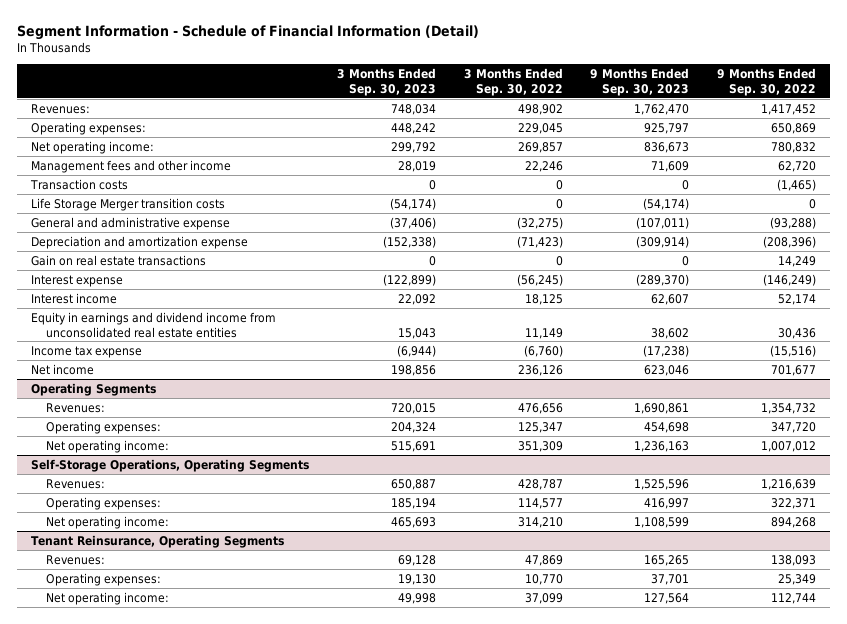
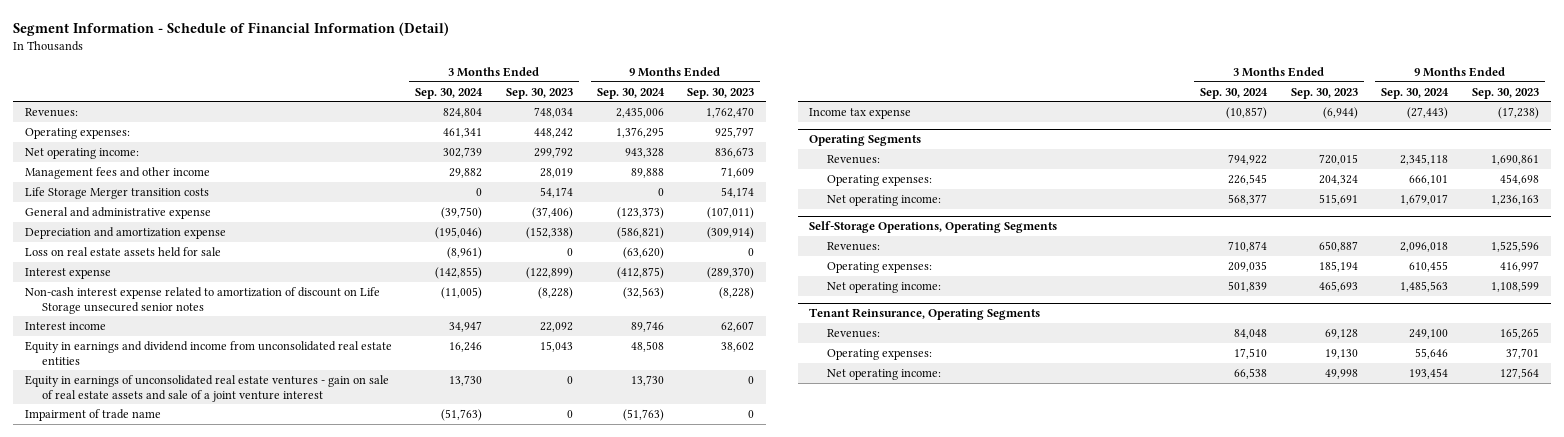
- | 3 Months Ended Sep. 30, 2023 | 3 Months Ended Sep. 30, 2022 | 9 Months Ended Sep. 30, 2023 | 9 Months Ended Sep. 30, 2022
+ | 3 Months Ended Sep. 30, 2024 | 3 Months Ended Sep. 30, 2023 | 9 Months Ended Sep. 30, 2024 | 9 Months Ended Sep. 30, 2023
- Transaction costs | 0 | 0 | 0 | (1,465)
- Life Storage Merger transition costs | (54,174) | 0 | (54,174) | 0
+ Life Storage Merger transition costs | 0 | 54,174 | 0 | 54,174
- Gain on real estate transactions | 0 | 0 | 0 | 14,249
+ Loss on real estate assets held for sale | (8,961) | 0 | (63,620) | 0
+ Non-cash interest expense related to amortization of discount on Life Storage unsecured senior notes | (11,005) | (8,228) | (32,563) | (8,228)
+ Equity in earnings of unconsolidated real estate ventures - gain on sale of real estate assets and sale of a joint venture interest | 13,730 | 0 | 13,730 | 0
+ Impairment of trade name | (51,763) | 0 | (51,763) | 0
- Net income | 198,856 | 236,126 | 623,046 | 701,677

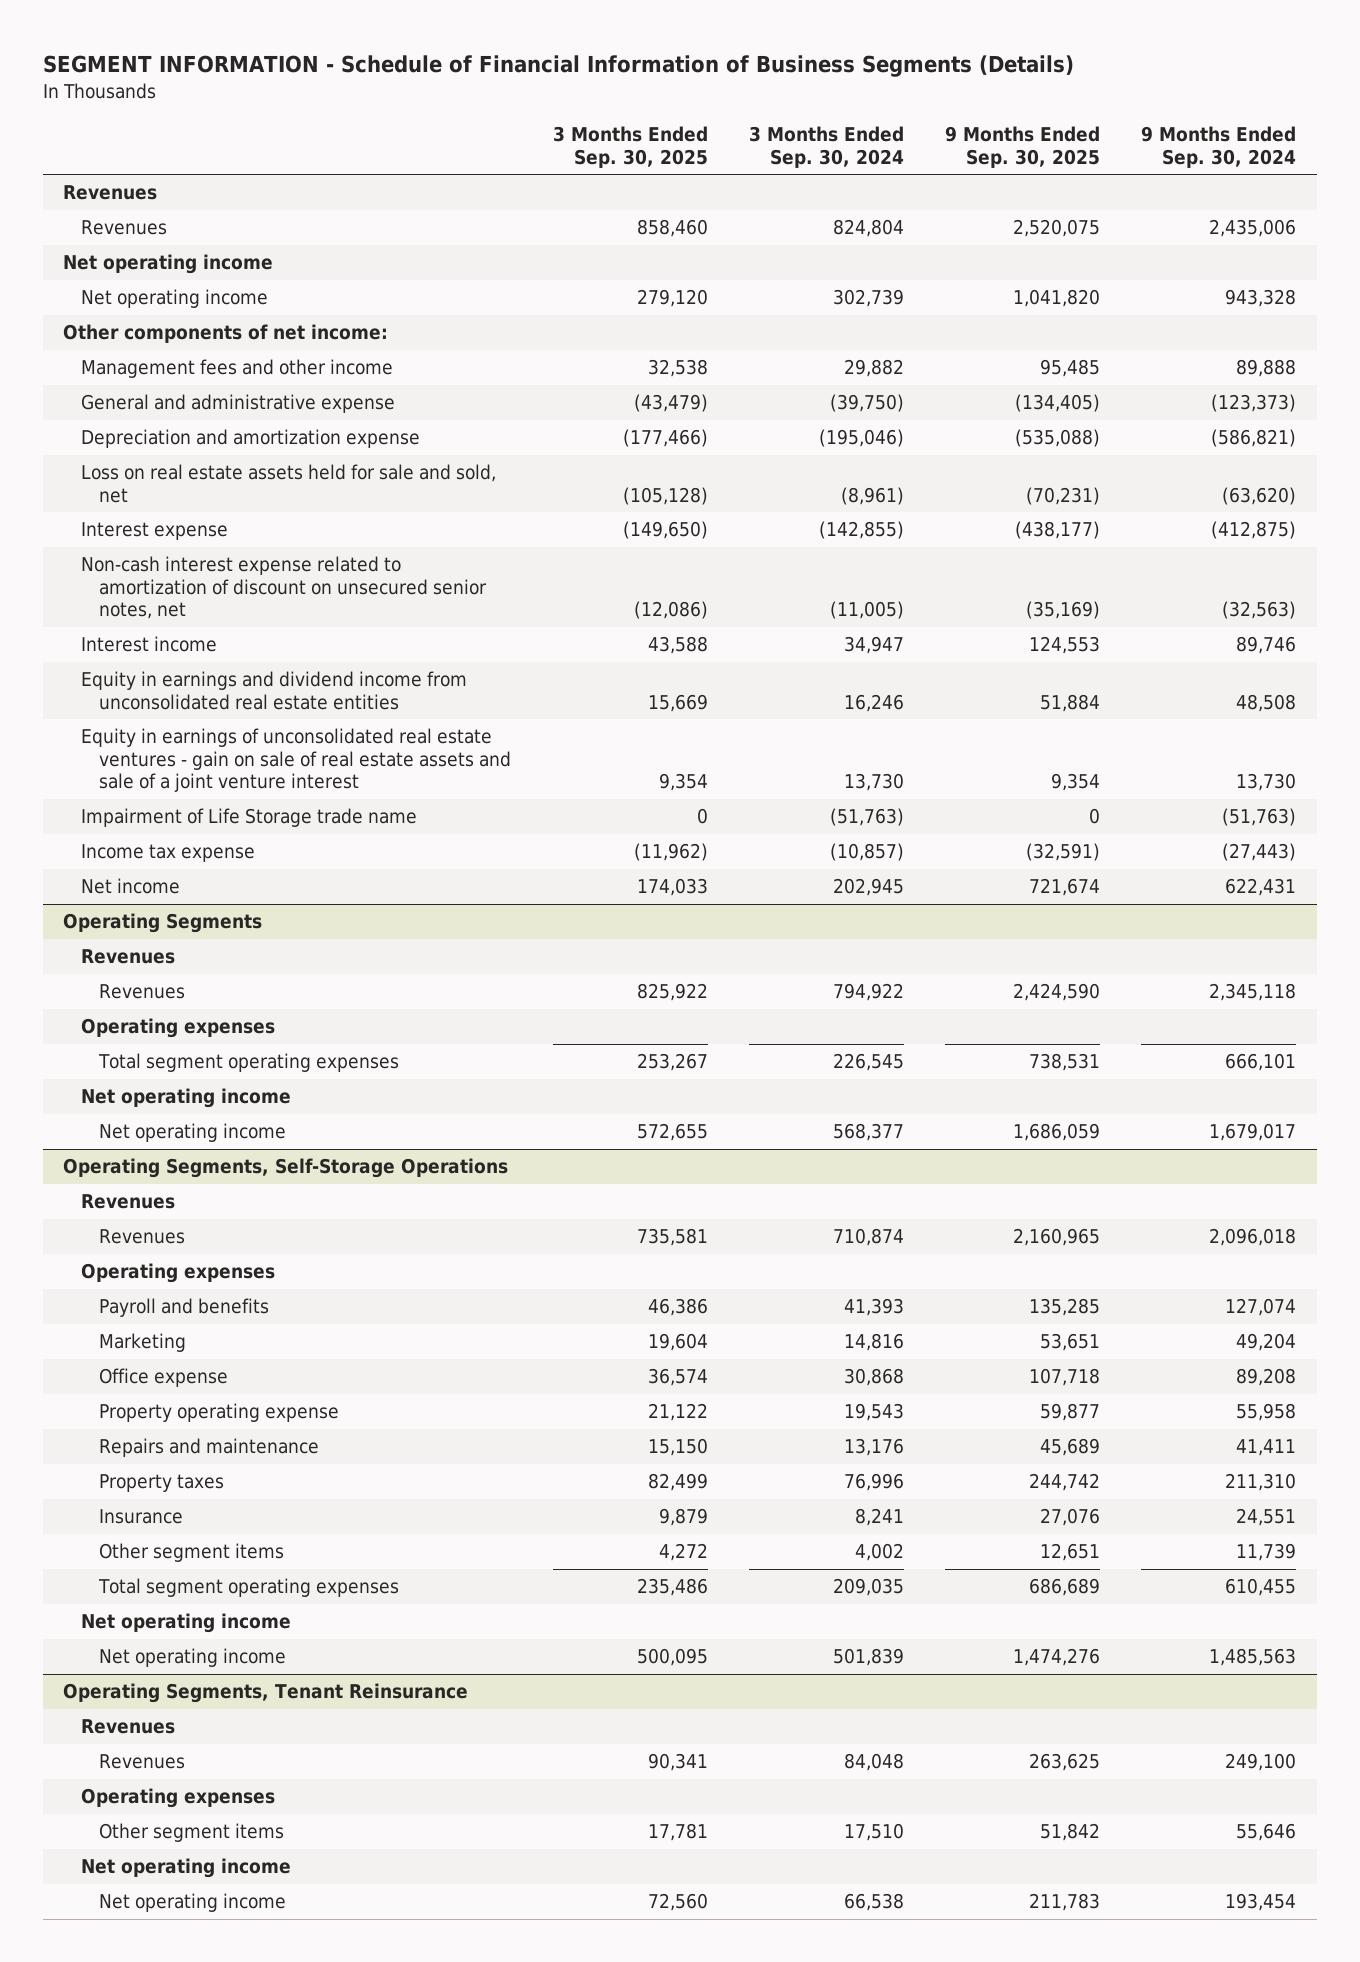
- Segment Information - Schedule of Financial Information (Detail)
+ SEGMENT INFORMATION - Schedule of Financial Information of Business Segments (Details)
- | 3 Months Ended Sep. 30, 2024 | 3 Months Ended Sep. 30, 2023 | 9 Months Ended Sep. 30, 2024 | 9 Months Ended Sep. 30, 2023
+ | 3 Months Ended Sep. 30, 2025 | 3 Months Ended Sep. 30, 2024 | 9 Months Ended Sep. 30, 2025 | 9 Months Ended Sep. 30, 2024
- Revenues: | 824,804 | 748,034 | 2,435,006 | 1,762,470
- Operating expenses: | 461,341 | 448,242 | 1,376,295 | 925,797
- Net operating income: | 302,739 | 299,792 | 943,328 | 836,673
+ Revenues
+ Revenues | 858,460 | 824,804 | 2,520,075 | 2,435,006
+ Net operating income
+ Net operating income | 279,120 | 302,739 | 1,041,820 | 943,328
+ Other components of net income:
- Life Storage Merger transition costs | 0 | 54,174 | 0 | 54,174
- Loss on real estate assets held for sale | (8,961) | 0 | (63,620) | 0
+ Loss on real estate assets held for sale and sold, net | (105,128) | (8,961) | (70,231) | (63,620)
- Non-cash interest expense related to amortization of discount on Life Storage unsecured senior notes | (11,005) | (8,228) | (32,563) | (8,228)
+ Non-cash interest expense related to amortization of discount on unsecured senior notes, net | (12,086) | (11,005) | (35,169) | (32,563)
- Impairment of trade name | (51,763) | 0 | (51,763) | 0
+ Impairment of Life Storage trade name | 0 | (51,763) | 0 | (51,763)
+ Net income | 174,033 | 202,945 | 721,674 | 622,431
@ Operating Segments
- Revenues: | 794,922 | 720,015 | 2,345,118 | 1,690,861
- Operating expenses: | 226,545 | 204,324 | 666,101 | 454,698
- Net operating income: | 568,377 | 515,691 | 1,679,017 | 1,236,163
- Self-Storage Operations, Operating Segments
- Revenues: | 710,874 | 650,887 | 2,096,018 | 1,525,596
- Operating expenses: | 209,035 | 185,194 | 610,455 | 416,997
- Net operating income: | 501,839 | 465,693 | 1,485,563 | 1,108,599
- Tenant Reinsurance, Operating Segments
- Revenues: | 84,048 | 69,128 | 249,100 | 165,265
- Operating expenses: | 17,510 | 19,130 | 55,646 | 37,701
- Net operating income: | 66,538 | 49,998 | 193,454 | 127,564
@ Operating Segments
+ Revenues
+ Revenues | 825,922 | 794,922 | 2,424,590 | 2,345,118
+ Operating expenses
+ Total segment operating expenses | 253,267 | 226,545 | 738,531 | 666,101
+ Net operating income
+ Net operating income | 572,655 | 568,377 | 1,686,059 | 1,679,017
+ Operating Segments, Self-Storage Operations
+ Revenues
+ Revenues | 735,581 | 710,874 | 2,160,965 | 2,096,018
+ Operating expenses
+ Payroll and benefits | 46,386 | 41,393 | 135,285 | 127,074
+ Marketing | 19,604 | 14,816 | 53,651 | 49,204
+ Office expense | 36,574 | 30,868 | 107,718 | 89,208
+ Property operating expense | 21,122 | 19,543 | 59,877 | 55,958
+ Repairs and maintenance | 15,150 | 13,176 | 45,689 | 41,411
+ Property taxes | 82,499 | 76,996 | 244,742 | 211,310
+ Insurance | 9,879 | 8,241 | 27,076 | 24,551
+ Other segment items | 4,272 | 4,002 | 12,651 | 11,739
+ Total segment operating expenses | 235,486 | 209,035 | 686,689 | 610,455
+ Net operating income
+ Net operating income | 500,095 | 501,839 | 1,474,276 | 1,485,563
+ Operating Segments, Tenant Reinsurance
+ Revenues
+ Revenues | 90,341 | 84,048 | 263,625 | 249,100
+ Operating expenses
+ Other segment items | 17,781 | 17,510 | 51,842 | 55,646
+ Net operating income
+ Net operating income | 72,560 | 66,538 | 211,783 | 193,454

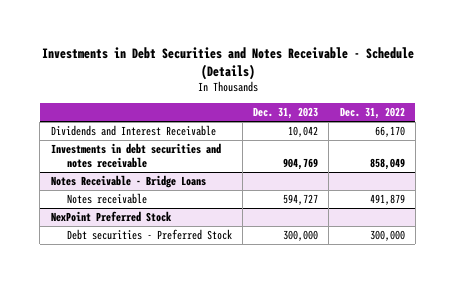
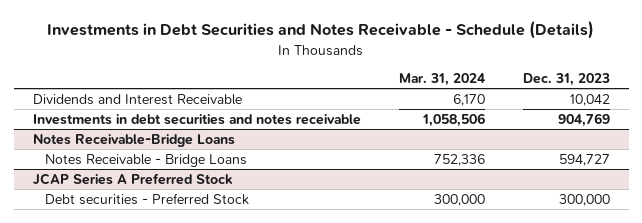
- | Dec. 31, 2023 | Dec. 31, 2022
+ | Mar. 31, 2024 | Dec. 31, 2023
- Notes Receivable - Bridge Loans
- Notes receivable | 594,727 | 491,879
- NexPoint Preferred Stock
+ Notes Receivable-Bridge Loans
+ Notes Receivable - Bridge Loans | 752,336 | 594,727
+ JCAP Series A Preferred Stock

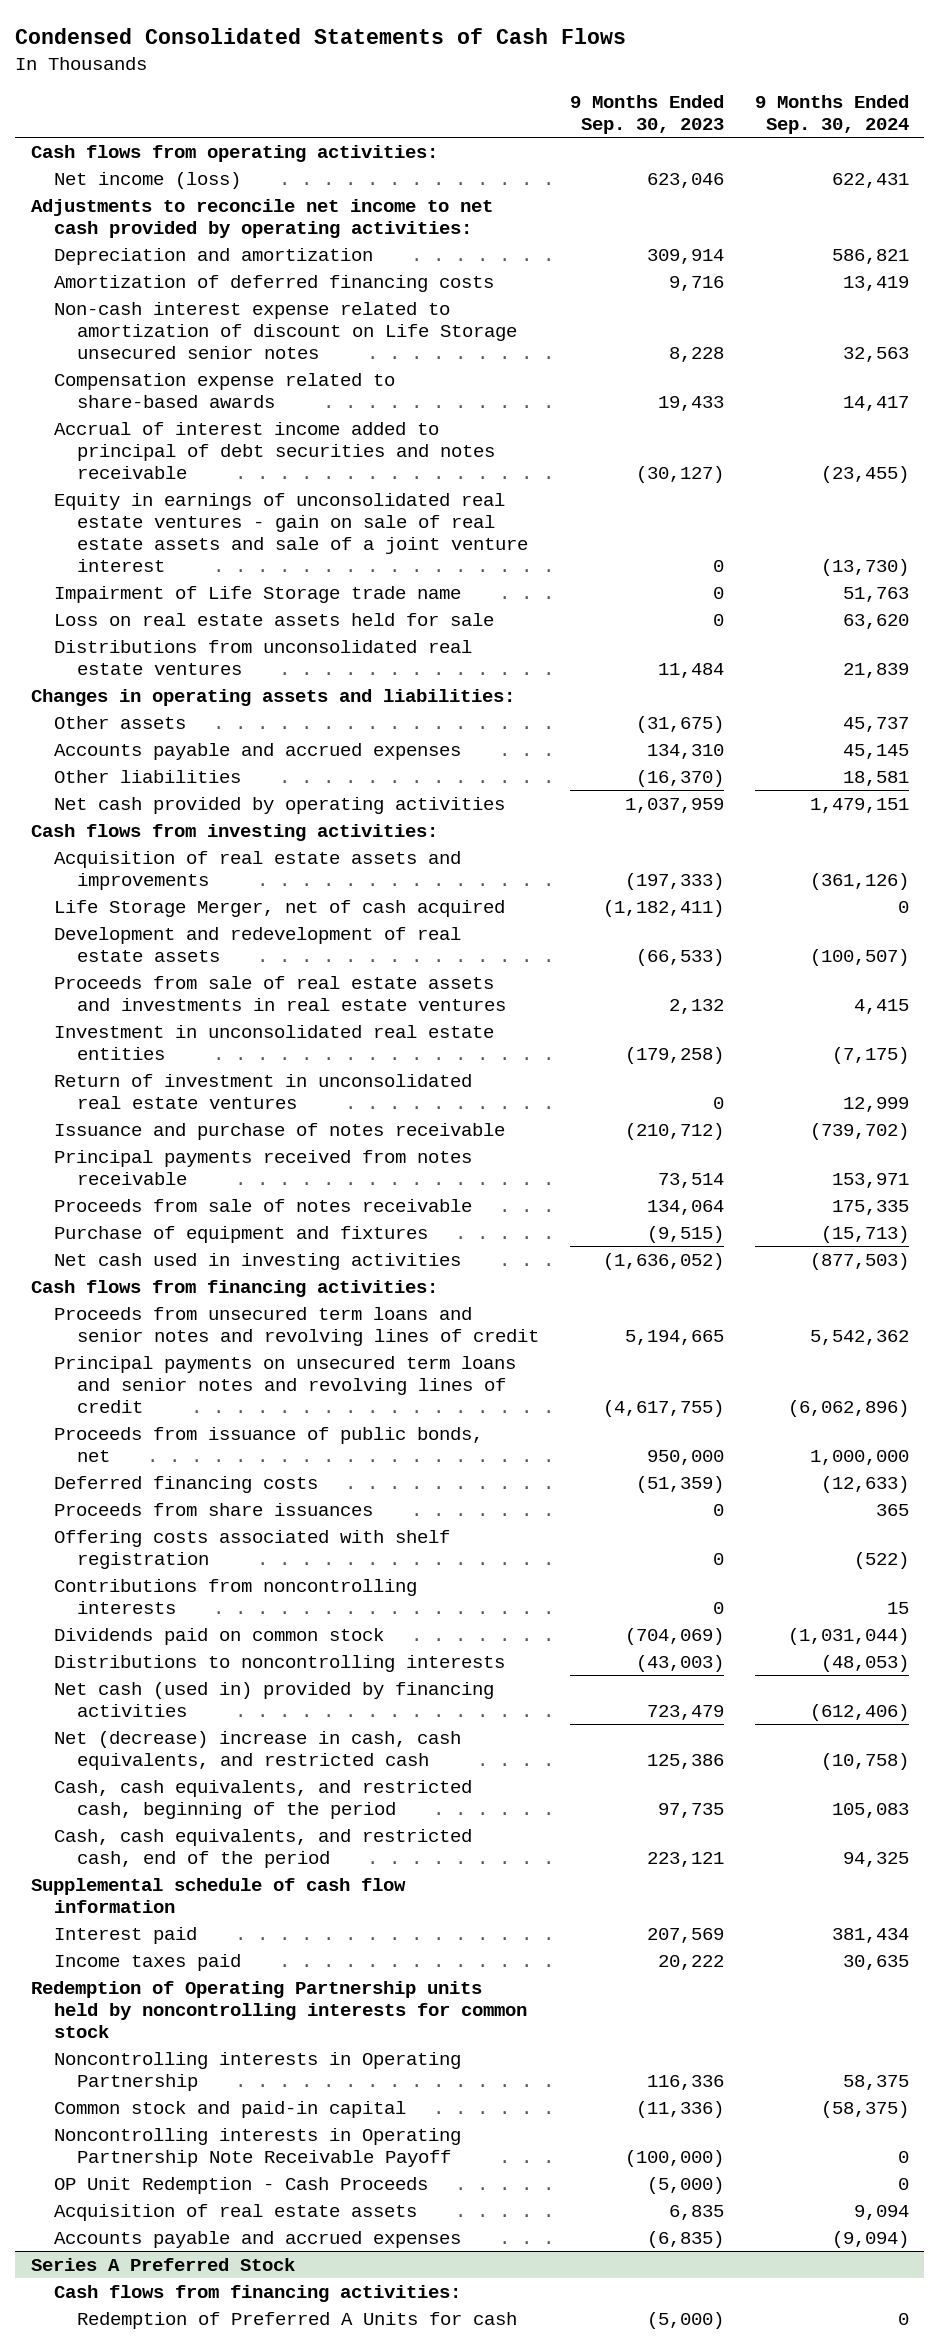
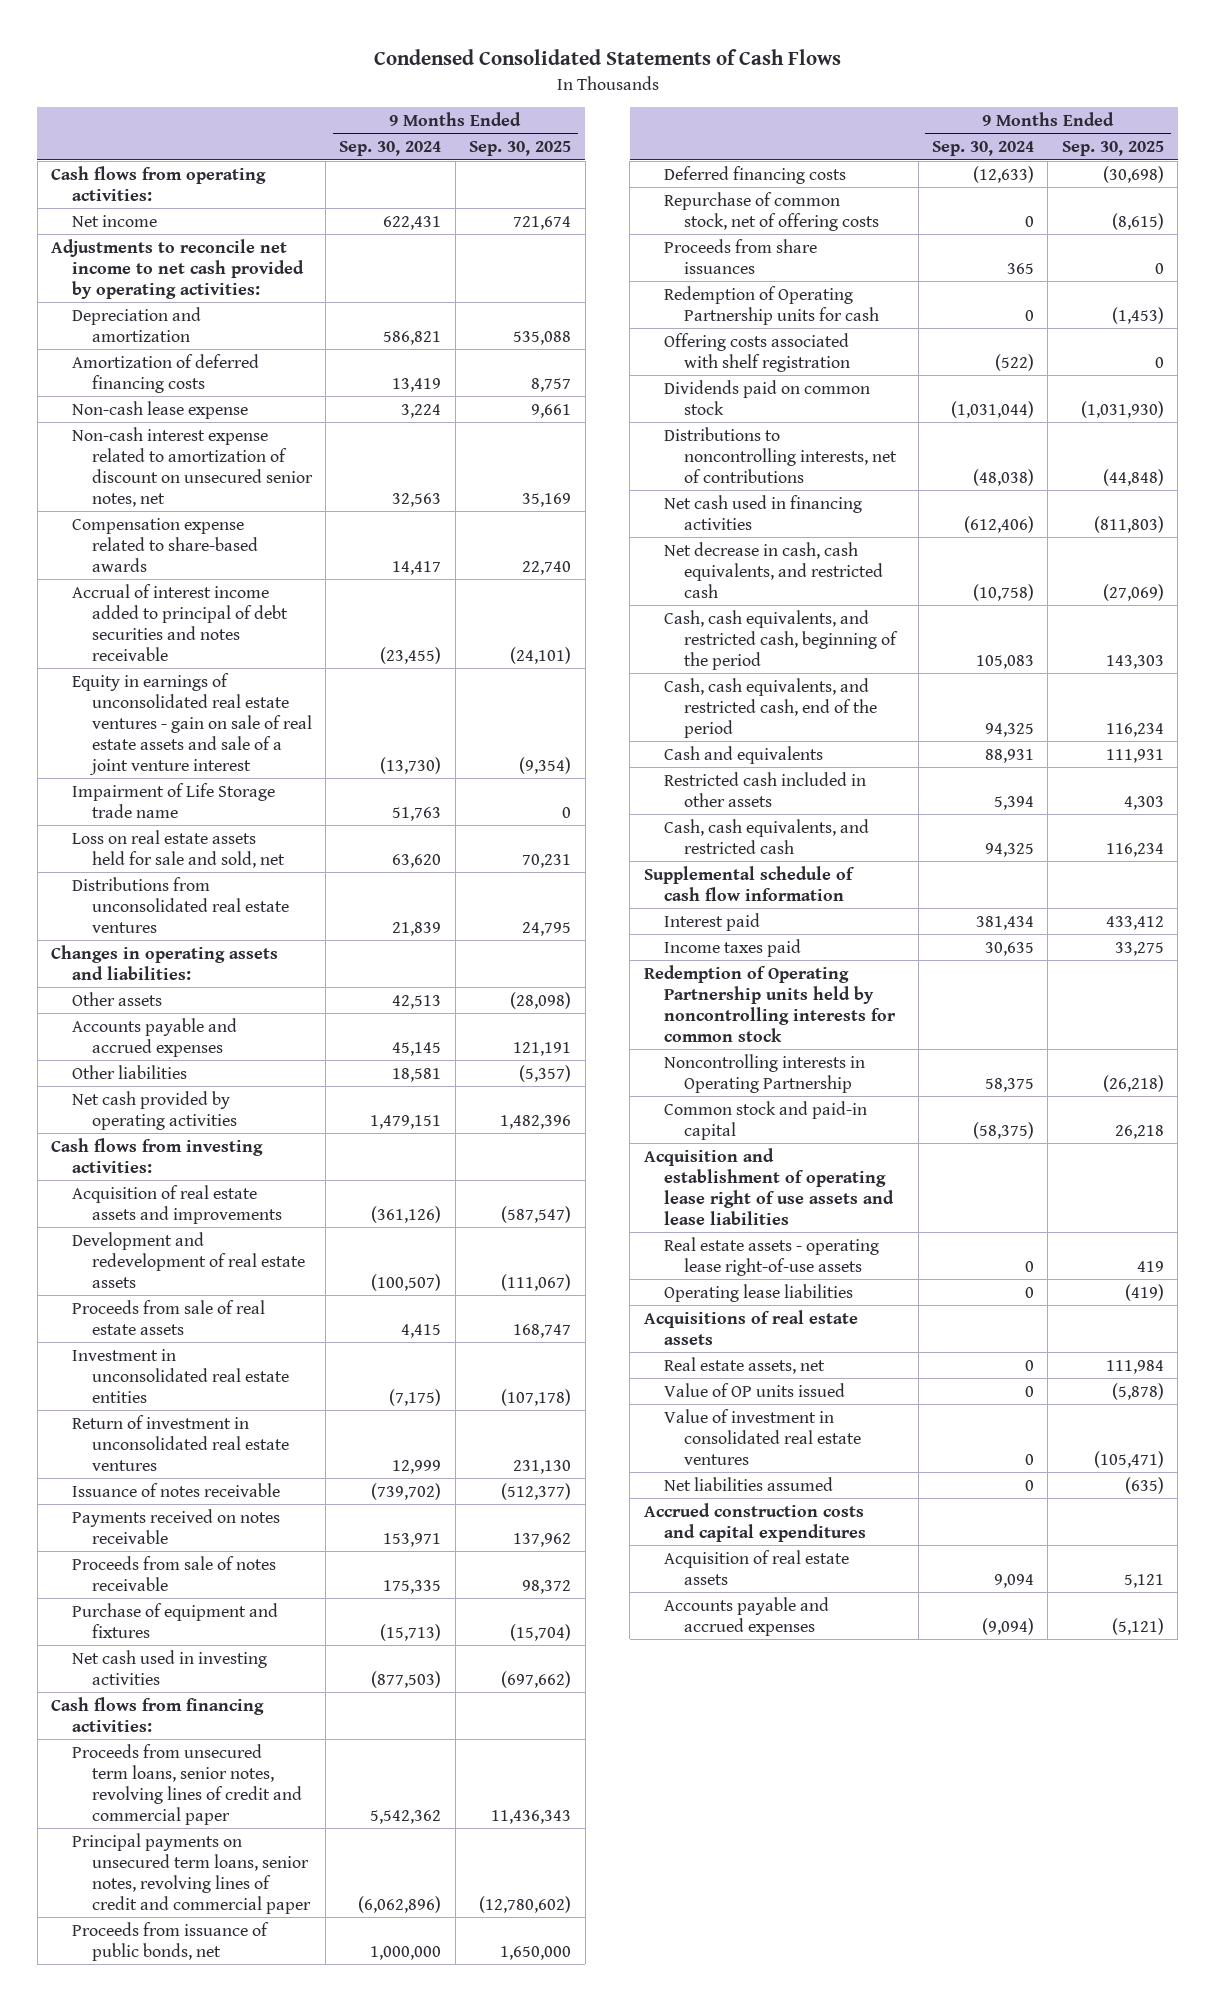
- | 9 Months Ended Sep. 30, 2023 | 9 Months Ended Sep. 30, 2024
+ | 9 Months Ended Sep. 30, 2024 | 9 Months Ended Sep. 30, 2025
- Net income (loss) | 623,046 | 622,431
+ Net income | 622,431 | 721,674
- Non-cash interest expense related to amortization of discount on Life Storage unsecured senior notes | 8,228 | 32,563
+ Non-cash lease expense | 3,224 | 9,661
+ Non-cash interest expense related to amortization of discount on unsecured senior notes, net | 32,563 | 35,169
- Loss on real estate assets held for sale | 0 | 63,620
+ Loss on real estate assets held for sale and sold, net | 63,620 | 70,231
- Other assets | (31,675) | 45,737
+ Other assets | 42,513 | (28,098)
- Life Storage Merger, net of cash acquired | (1,182,411) | 0
- Proceeds from sale of real estate assets and investments in real estate ventures | 2,132 | 4,415
+ Proceeds from sale of real estate assets | 4,415 | 168,747
- Issuance and purchase of notes receivable | (210,712) | (739,702)
- Principal payments received from notes receivable | 73,514 | 153,971
+ Issuance of notes receivable | (739,702) | (512,377)
+ Payments received on notes receivable | 153,971 | 137,962
- Proceeds from unsecured term loans and senior notes and revolving lines of credit | 5,194,665 | 5,542,362
- Principal payments on unsecured term loans and senior notes and revolving lines of credit | (4,617,755) | (6,062,896)
+ Proceeds from unsecured term loans, senior notes, revolving lines of credit and commercial paper | 5,542,362 | 11,436,343
+ Principal payments on unsecured term loans, senior notes, revolving lines of credit and commercial paper | (6,062,896) | (12,780,602)
+ Repurchase of common stock, net of offering costs | 0 | (8,615)
+ Redemption of Operating Partnership units for cash | 0 | (1,453)
- Contributions from noncontrolling interests | 0 | 15
- Distributions to noncontrolling interests | (43,003) | (48,053)
- Net cash (used in) provided by financing activities | 723,479 | (612,406)
- Net (decrease) increase in cash, cash equivalents, and restricted cash | 125,386 | (10,758)
+ Distributions to noncontrolling interests, net of contributions | (48,038) | (44,848)
+ Net cash used in financing activities | (612,406) | (811,803)
+ Net decrease in cash, cash equivalents, and restricted cash | (10,758) | (27,069)
+ Cash and equivalents | 88,931 | 111,931
+ Restricted cash included in other assets | 5,394 | 4,303
+ Cash, cash equivalents, and restricted cash | 94,325 | 116,234
- Noncontrolling interests in Operating Partnership Note Receivable Payoff | (100,000) | 0
- OP Unit Redemption - Cash Proceeds | (5,000) | 0
+ Acquisition and establishment of operating lease right of use assets and lease liabilities
+ Real estate assets - operating lease right-of-use assets | 0 | 419
+ Operating lease liabilities | 0 | (419)
+ Acquisitions of real estate assets
+ Real estate assets, net | 0 | 111,984
+ Value of OP units issued | 0 | (5,878)
+ Value of investment in consolidated real estate ventures | 0 | (105,471)
+ Net liabilities assumed | 0 | (635)
+ Accrued construction costs and capital expenditures
- Series A Preferred Stock
- Cash flows from financing activities:
- Redemption of Preferred A Units for cash | (5,000) | 0

